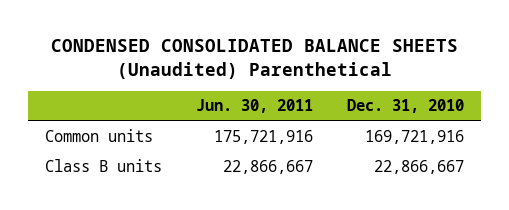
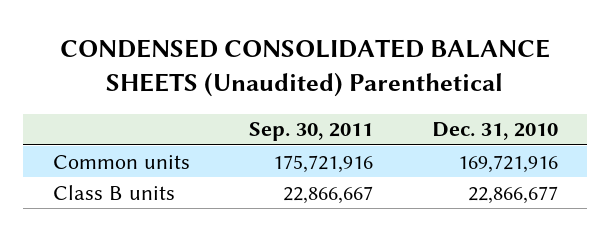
- | Jun. 30, 2011 | Dec. 31, 2010
+ | Sep. 30, 2011 | Dec. 31, 2010
- Class B units | 22,866,667 | 22,866,667
+ Class B units | 22,866,667 | 22,866,677

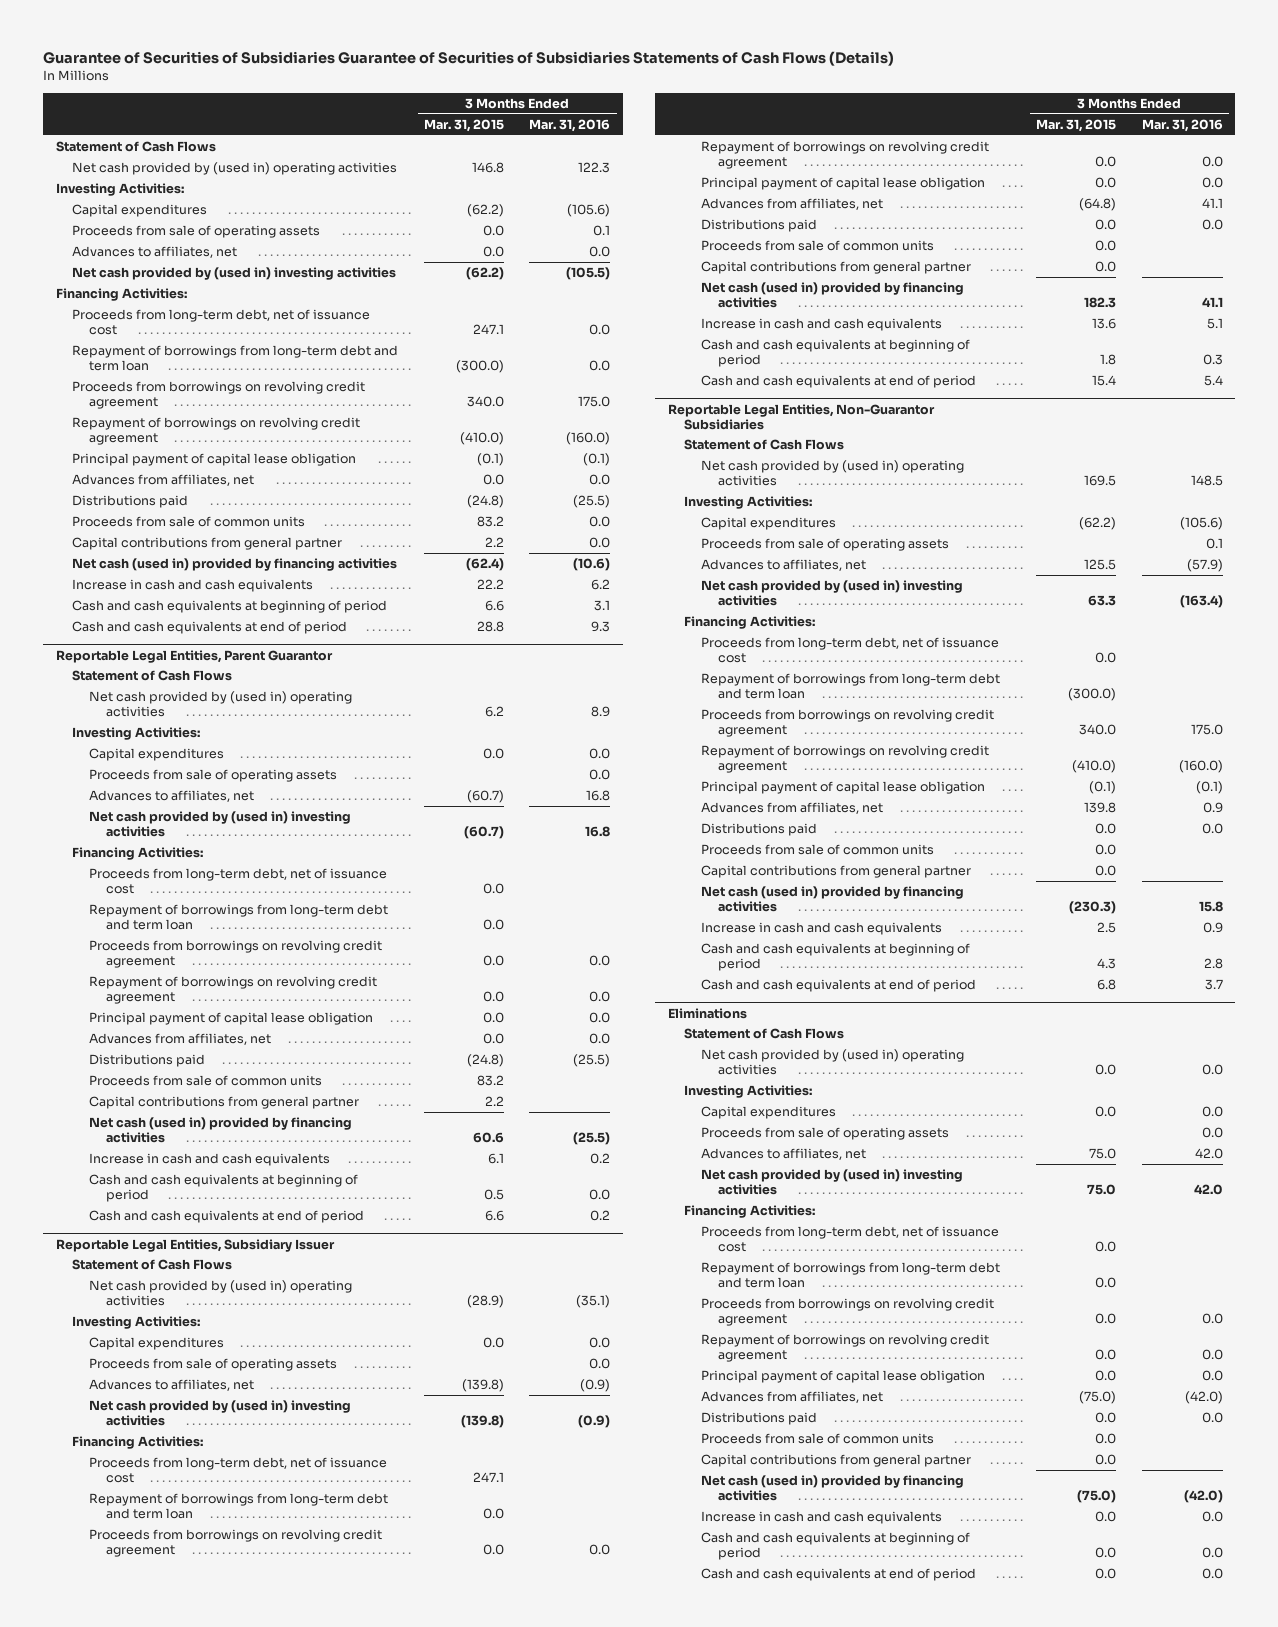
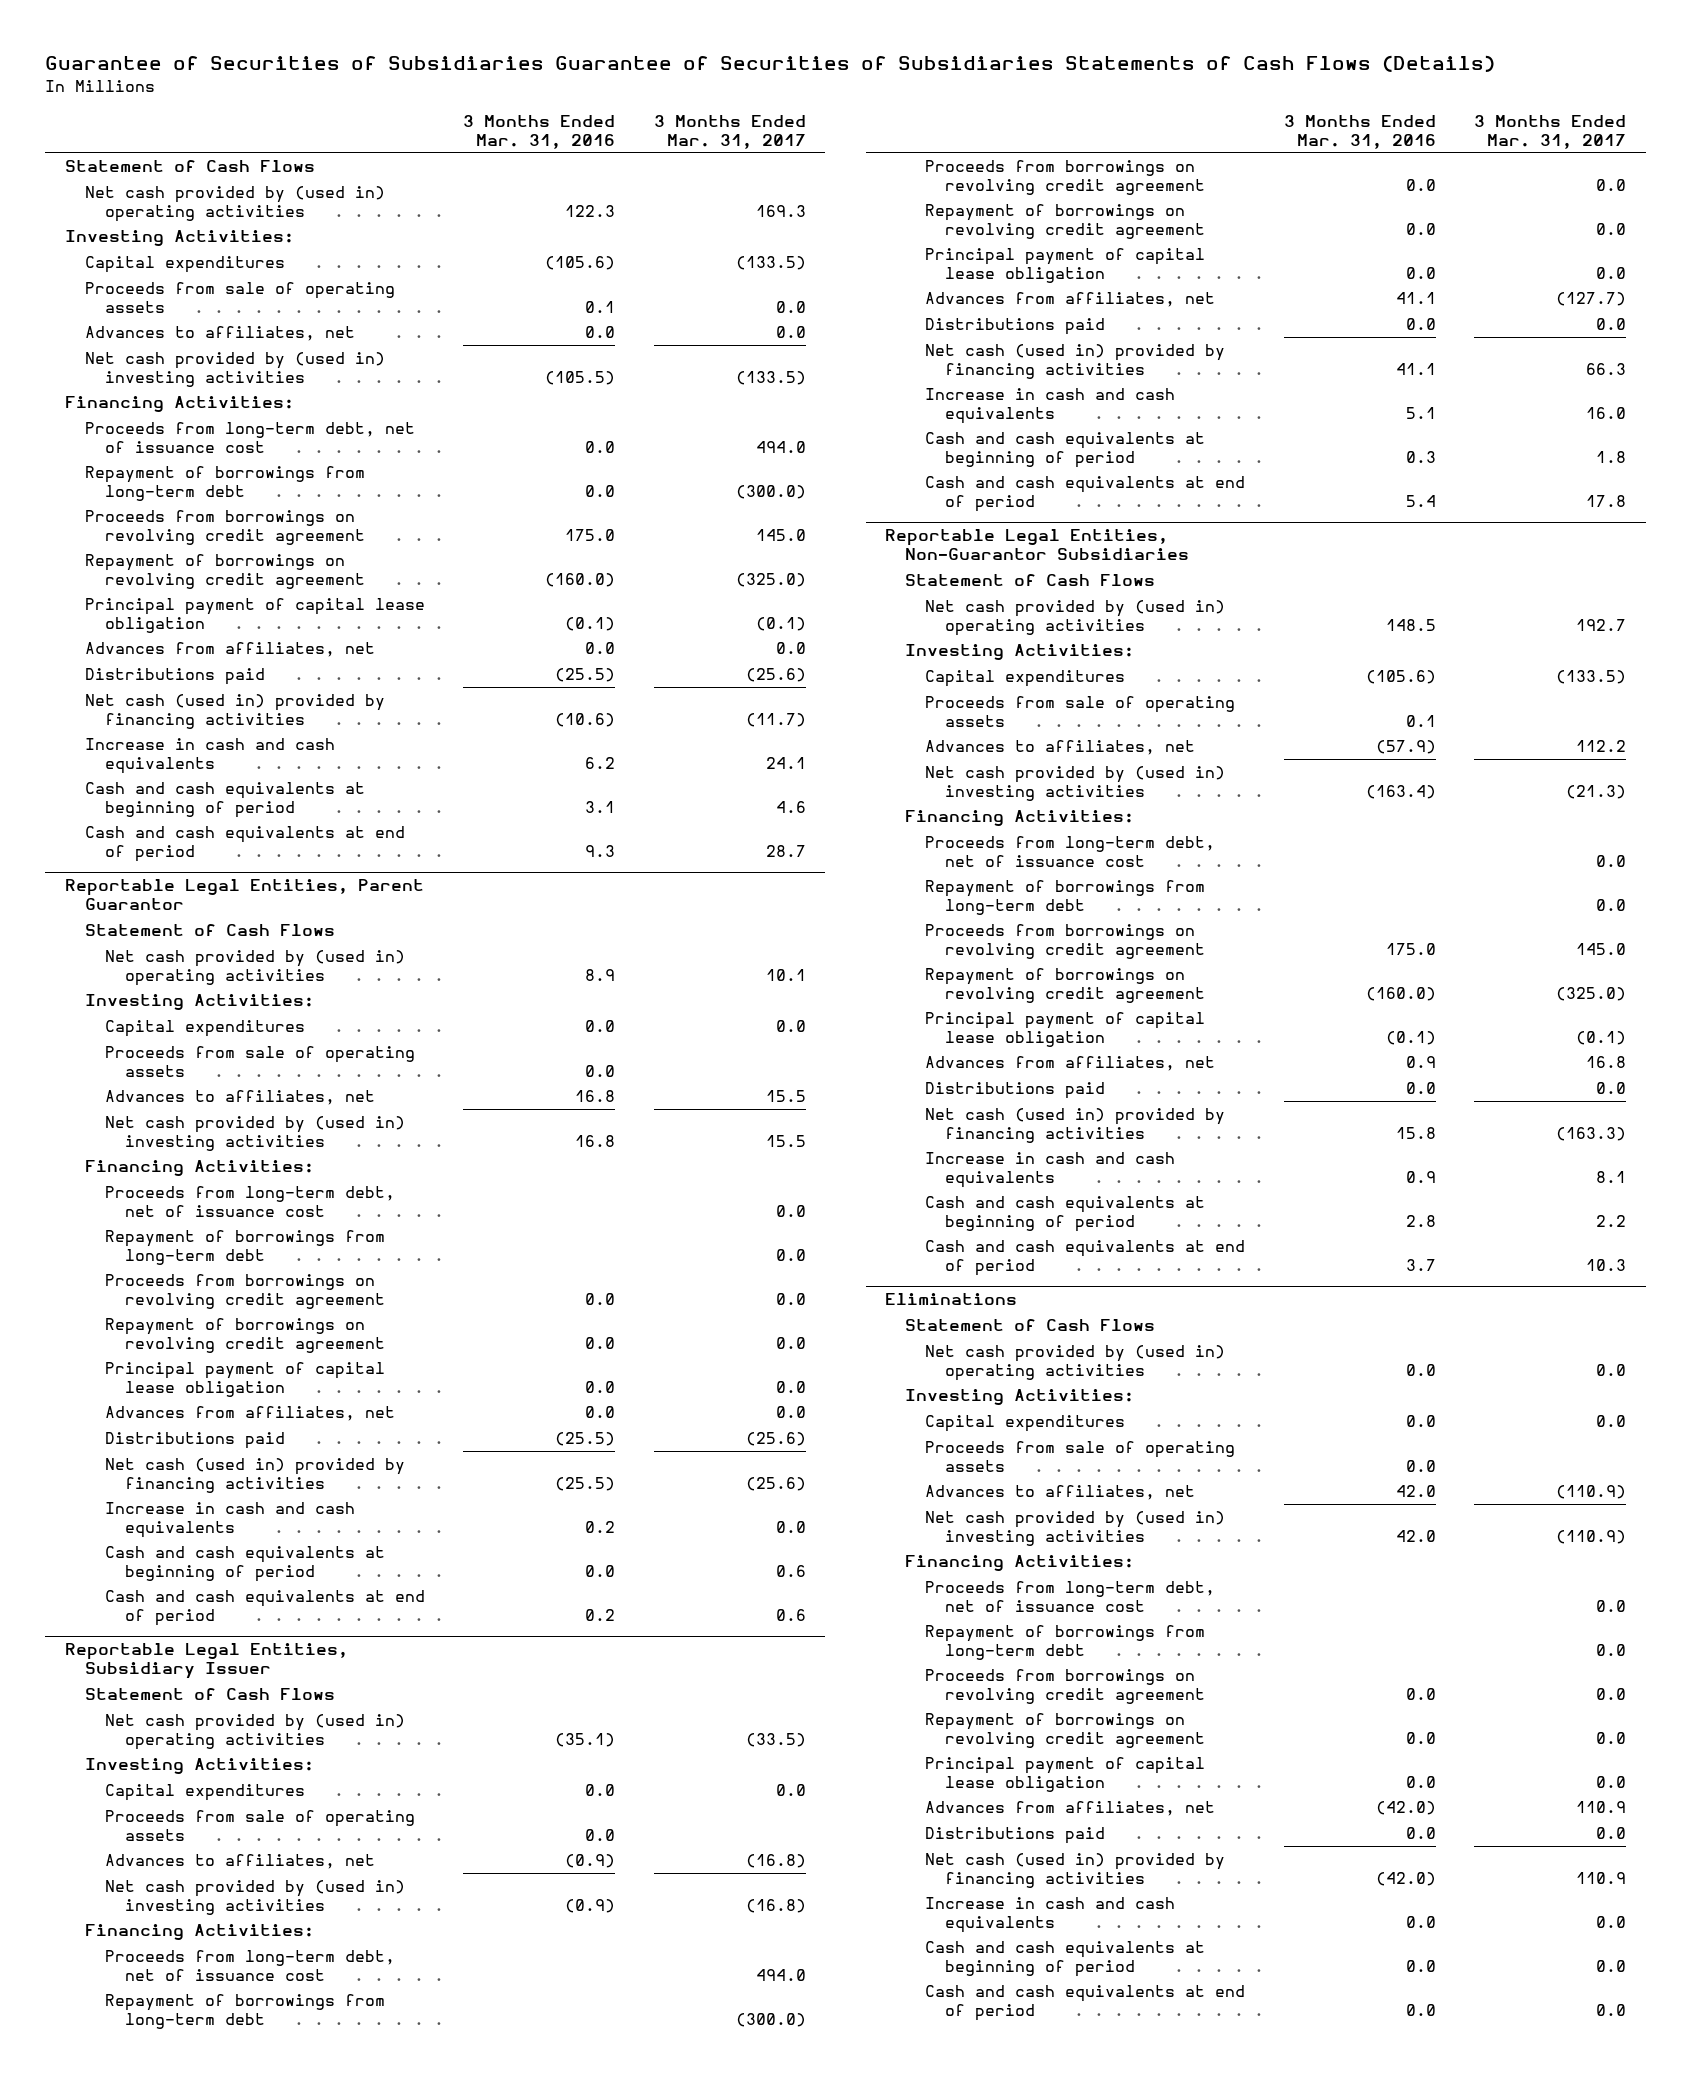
- | 3 Months Ended Mar. 31, 2015 | 3 Months Ended Mar. 31, 2016
+ | 3 Months Ended Mar. 31, 2016 | 3 Months Ended Mar. 31, 2017
- Repayment of borrowings from long-term debt and term loan | (300.0) | 0.0
+ Repayment of borrowings from long-term debt | 0.0 | (300.0)
- Proceeds from sale of common units | 83.2 | 0.0
- Capital contributions from general partner | 2.2 | 0.0
@ Reportable Legal Entities, Parent Guarantor
- Repayment of borrowings from long-term debt and term loan | 0.0 |
+ Repayment of borrowings from long-term debt | | 0.0
- Proceeds from sale of common units | 83.2 |
- Capital contributions from general partner | 2.2 |
@ Reportable Legal Entities, Subsidiary Issuer
- Repayment of borrowings from long-term debt and term loan | 0.0 |
+ Repayment of borrowings from long-term debt | | (300.0)
- Proceeds from sale of common units | 0.0 |
- Capital contributions from general partner | 0.0 |
@ Reportable Legal Entities, Non-Guarantor Subsidiaries
- Repayment of borrowings from long-term debt and term loan | (300.0) |
+ Repayment of borrowings from long-term debt | | 0.0
- Proceeds from sale of common units | 0.0 |
- Capital contributions from general partner | 0.0 |
@ Eliminations
- Repayment of borrowings from long-term debt and term loan | 0.0 |
+ Repayment of borrowings from long-term debt | | 0.0
- Proceeds from sale of common units | 0.0 |
- Capital contributions from general partner | 0.0 |

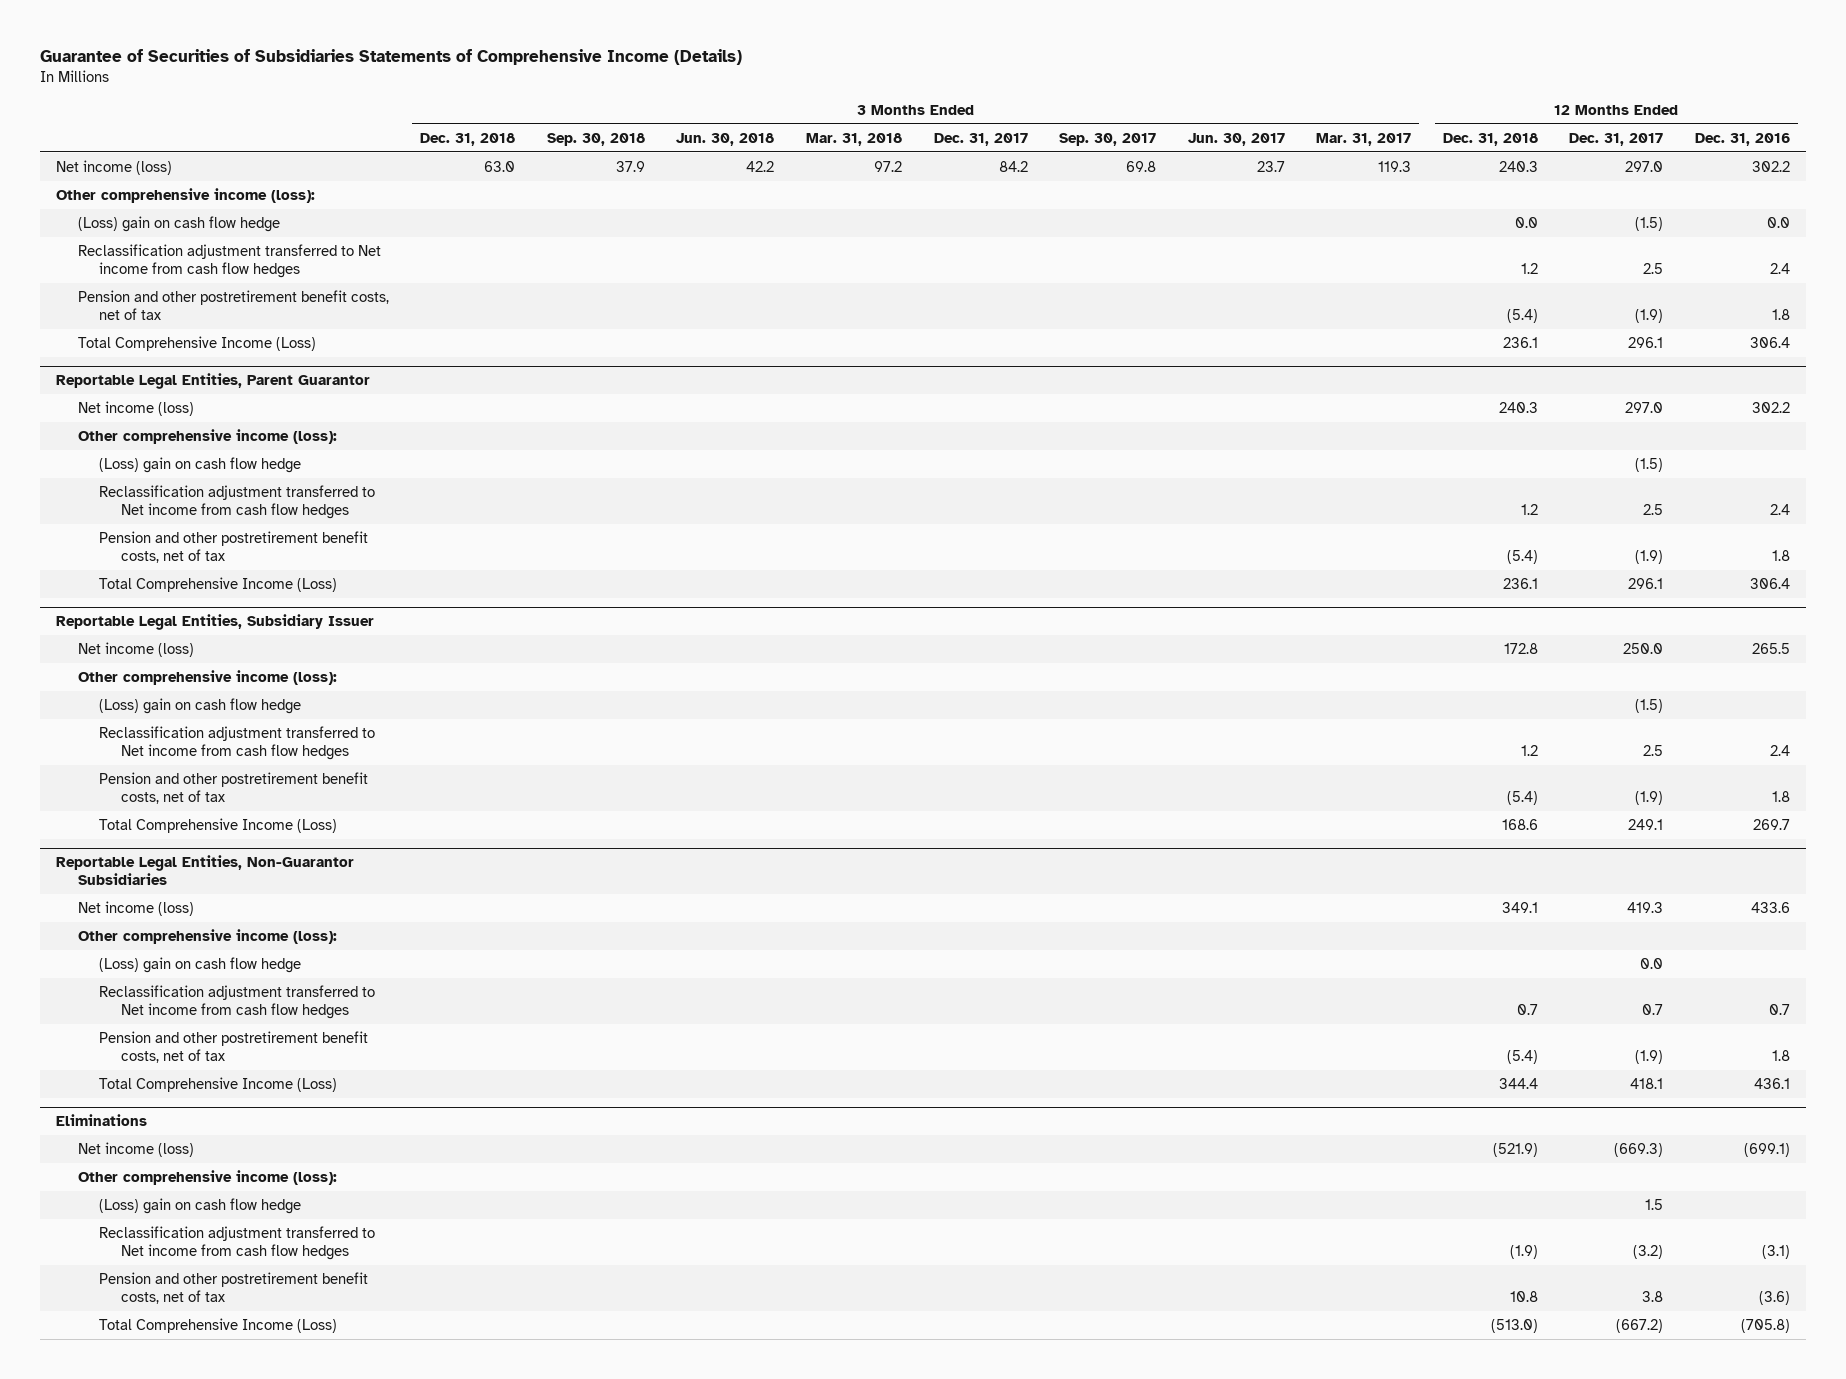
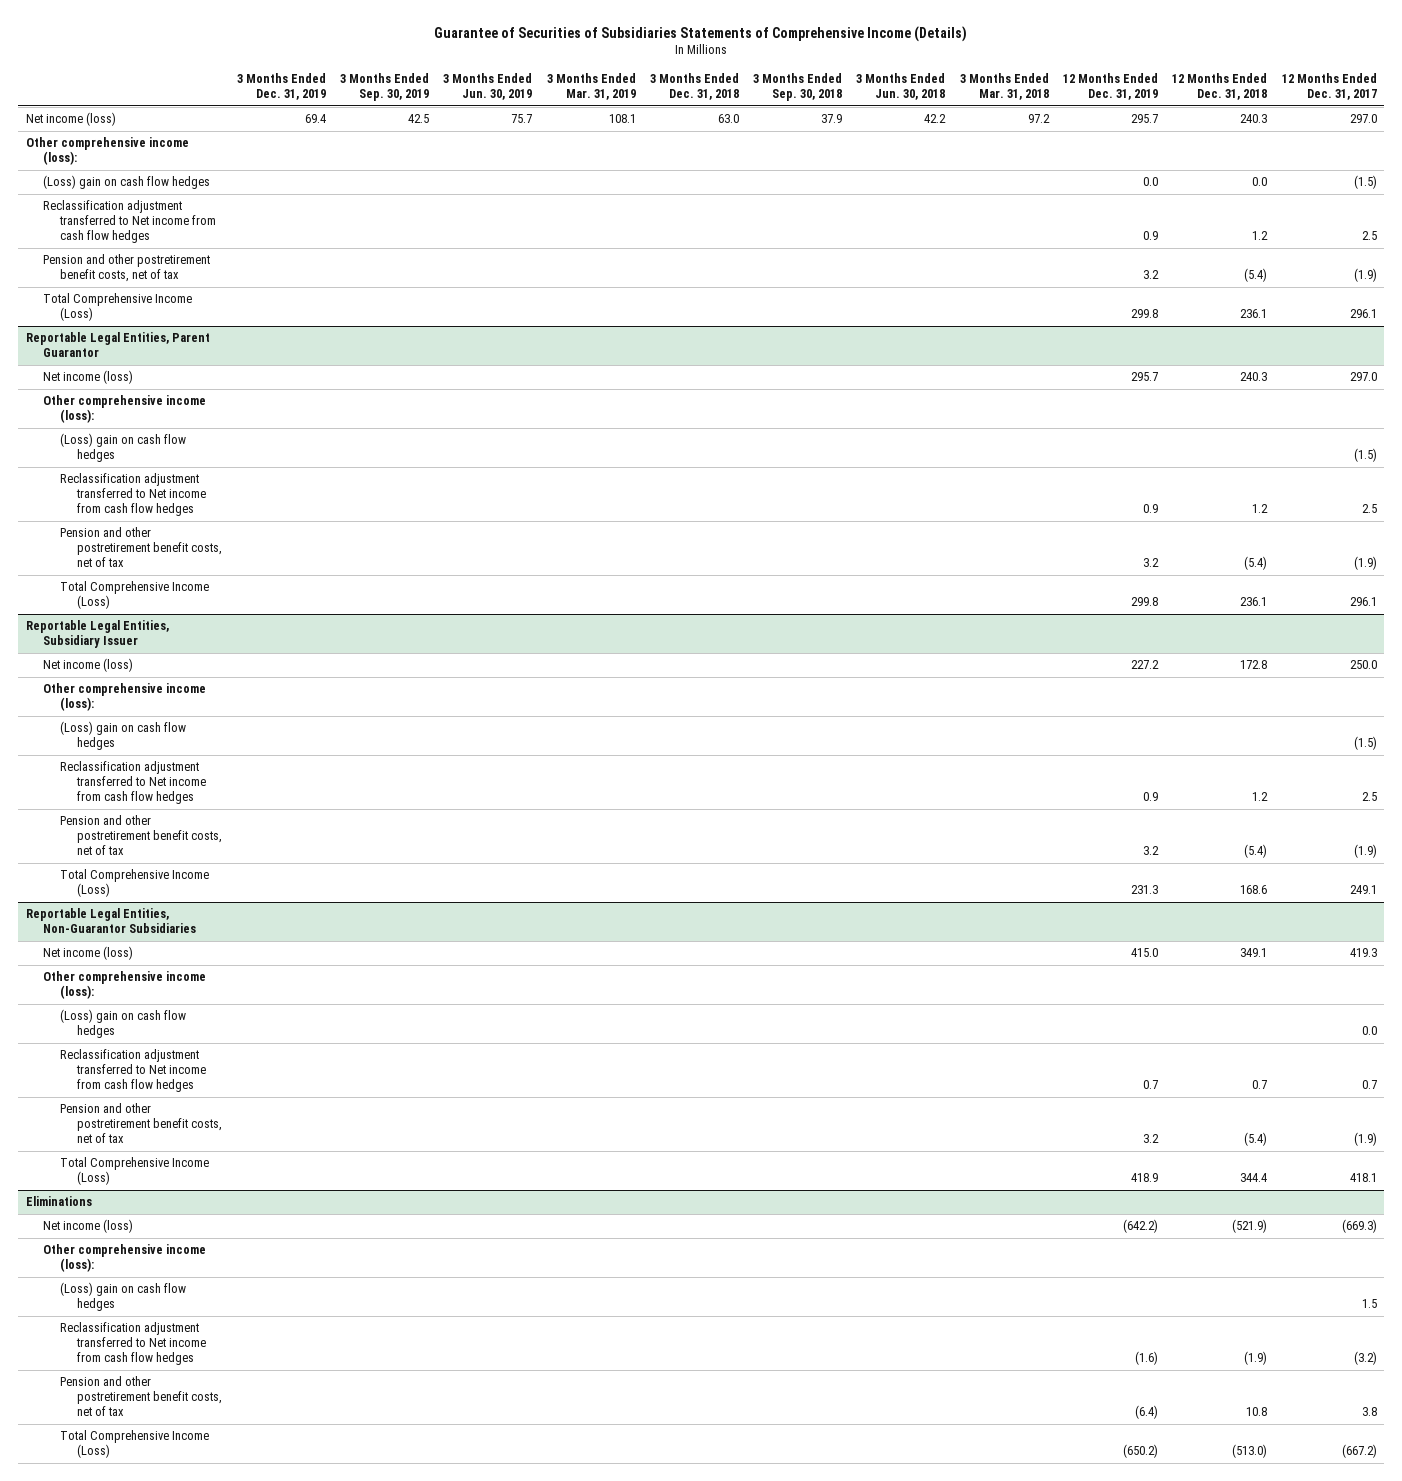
- | 3 Months Ended Dec. 31, 2018 | 3 Months Ended Sep. 30, 2018 | 3 Months Ended Jun. 30, 2018 | 3 Months Ended Mar. 31, 2018 | 3 Months Ended Dec. 31, 2017 | 3 Months Ended Sep. 30, 2017 | 3 Months Ended Jun. 30, 2017 | 3 Months Ended Mar. 31, 2017 | 12 Months Ended Dec. 31, 2018 | 12 Months Ended Dec. 31, 2017 | 12 Months Ended Dec. 31, 2016
+ | 3 Months Ended Dec. 31, 2019 | 3 Months Ended Sep. 30, 2019 | 3 Months Ended Jun. 30, 2019 | 3 Months Ended Mar. 31, 2019 | 3 Months Ended Dec. 31, 2018 | 3 Months Ended Sep. 30, 2018 | 3 Months Ended Jun. 30, 2018 | 3 Months Ended Mar. 31, 2018 | 12 Months Ended Dec. 31, 2019 | 12 Months Ended Dec. 31, 2018 | 12 Months Ended Dec. 31, 2017
- (Loss) gain on cash flow hedge | | | | | | | | | 0.0 | (1.5) | 0.0
+ (Loss) gain on cash flow hedges | | | | | | | | | 0.0 | 0.0 | (1.5)
@ Reportable Legal Entities, Parent Guarantor
- (Loss) gain on cash flow hedge | | | | | | | | | | (1.5) |
+ (Loss) gain on cash flow hedges | | | | | | | | | | | (1.5)
@ Reportable Legal Entities, Subsidiary Issuer
- (Loss) gain on cash flow hedge | | | | | | | | | | (1.5) |
+ (Loss) gain on cash flow hedges | | | | | | | | | | | (1.5)
@ Reportable Legal Entities, Non-Guarantor Subsidiaries
- (Loss) gain on cash flow hedge | | | | | | | | | | 0.0 |
+ (Loss) gain on cash flow hedges | | | | | | | | | | | 0.0
@ Eliminations
- (Loss) gain on cash flow hedge | | | | | | | | | | 1.5 |
+ (Loss) gain on cash flow hedges | | | | | | | | | | | 1.5

